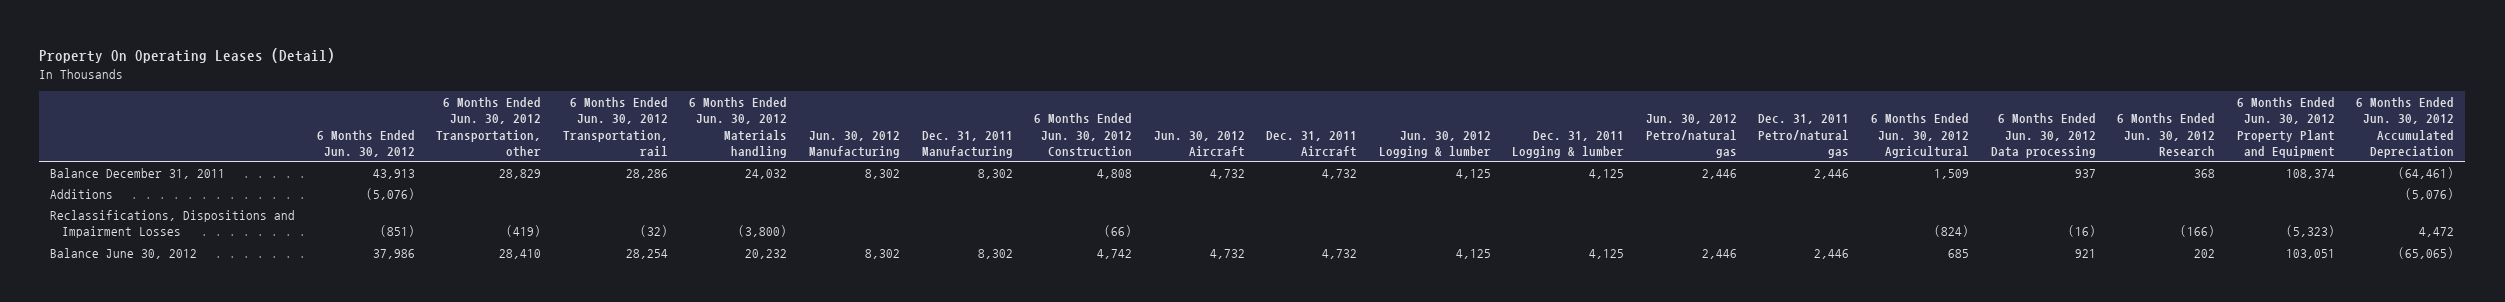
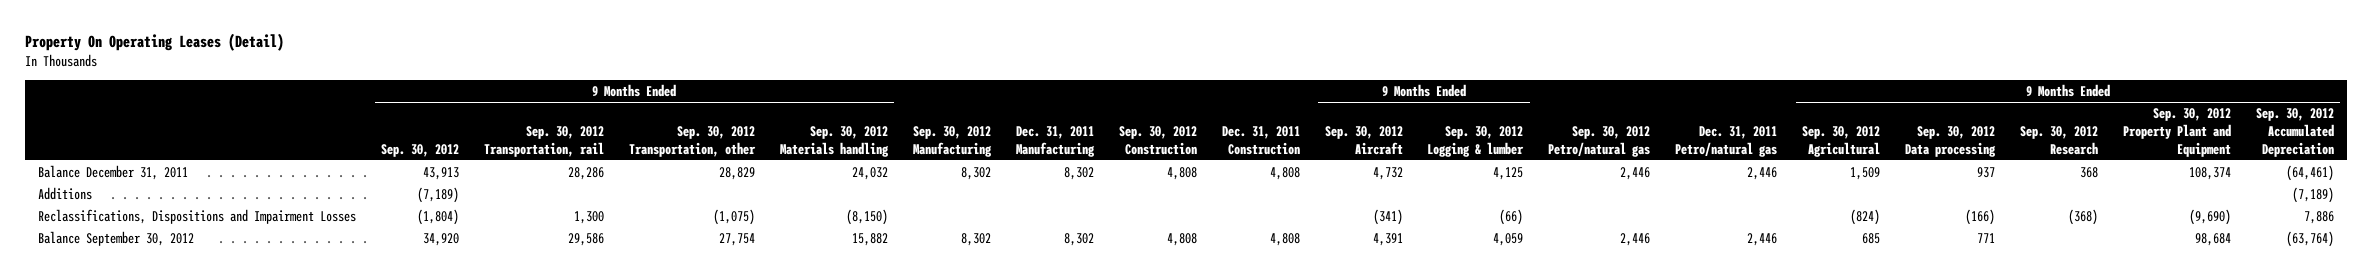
- | 6 Months Ended Jun. 30, 2012 | 6 Months Ended Jun. 30, 2012 Transportation, other | 6 Months Ended Jun. 30, 2012 Transportation, rail | 6 Months Ended Jun. 30, 2012 Materials handling | Jun. 30, 2012 Manufacturing | Dec. 31, 2011 Manufacturing | 6 Months Ended Jun. 30, 2012 Construction | Jun. 30, 2012 Aircraft | Dec. 31, 2011 Aircraft | Jun. 30, 2012 Logging & lumber | Dec. 31, 2011 Logging & lumber | Jun. 30, 2012 Petro/natural gas | Dec. 31, 2011 Petro/natural gas | 6 Months Ended Jun. 30, 2012 Agricultural | 6 Months Ended Jun. 30, 2012 Data processing | 6 Months Ended Jun. 30, 2012 Research | 6 Months Ended Jun. 30, 2012 Property Plant and Equipment | 6 Months Ended Jun. 30, 2012 Accumulated Depreciation
+ | 9 Months Ended Sep. 30, 2012 | 9 Months Ended Sep. 30, 2012 Transportation, rail | 9 Months Ended Sep. 30, 2012 Transportation, other | 9 Months Ended Sep. 30, 2012 Materials handling | Sep. 30, 2012 Manufacturing | Dec. 31, 2011 Manufacturing | Sep. 30, 2012 Construction | Dec. 31, 2011 Construction | 9 Months Ended Sep. 30, 2012 Aircraft | 9 Months Ended Sep. 30, 2012 Logging & lumber | Sep. 30, 2012 Petro/natural gas | Dec. 31, 2011 Petro/natural gas | 9 Months Ended Sep. 30, 2012 Agricultural | 9 Months Ended Sep. 30, 2012 Data processing | 9 Months Ended Sep. 30, 2012 Research | 9 Months Ended Sep. 30, 2012 Property Plant and Equipment | 9 Months Ended Sep. 30, 2012 Accumulated Depreciation
- Balance June 30, 2012 | 37,986 | 28,410 | 28,254 | 20,232 | 8,302 | 8,302 | 4,742 | 4,732 | 4,732 | 4,125 | 4,125 | 2,446 | 2,446 | 685 | 921 | 202 | 103,051 | (65,065)
+ Balance September 30, 2012 | 34,920 | 29,586 | 27,754 | 15,882 | 8,302 | 8,302 | 4,808 | 4,808 | 4,391 | 4,059 | 2,446 | 2,446 | 685 | 771 | | 98,684 | (63,764)

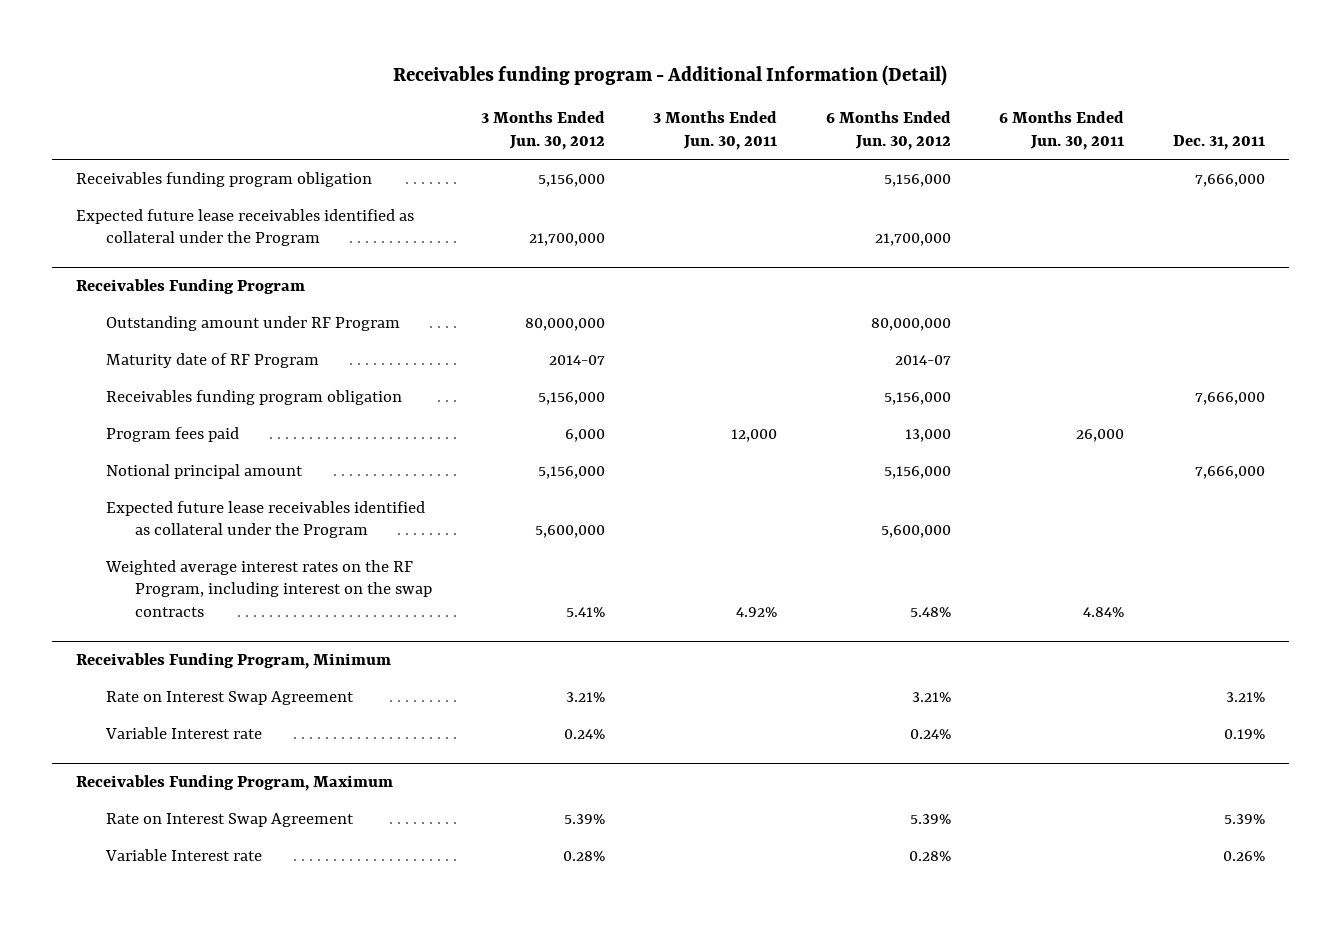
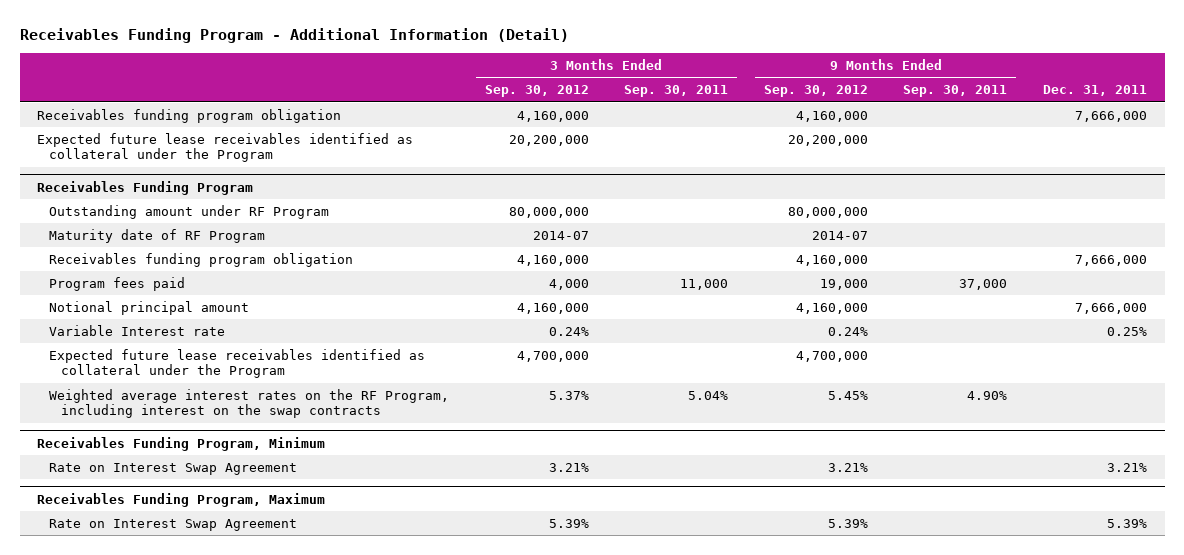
- Receivables funding program - Additional Information (Detail)
+ Receivables Funding Program - Additional Information (Detail)
- | 3 Months Ended Jun. 30, 2012 | 3 Months Ended Jun. 30, 2011 | 6 Months Ended Jun. 30, 2012 | 6 Months Ended Jun. 30, 2011 | Dec. 31, 2011
+ | 3 Months Ended Sep. 30, 2012 | 3 Months Ended Sep. 30, 2011 | 9 Months Ended Sep. 30, 2012 | 9 Months Ended Sep. 30, 2011 | Dec. 31, 2011
@ Receivables Funding Program
+ Variable Interest rate | 0.24% | | 0.24% | | 0.25%
@ Receivables Funding Program, Minimum
- Variable Interest rate | 0.24% | | 0.24% | | 0.19%
@ Receivables Funding Program, Maximum
- Variable Interest rate | 0.28% | | 0.28% | | 0.26%

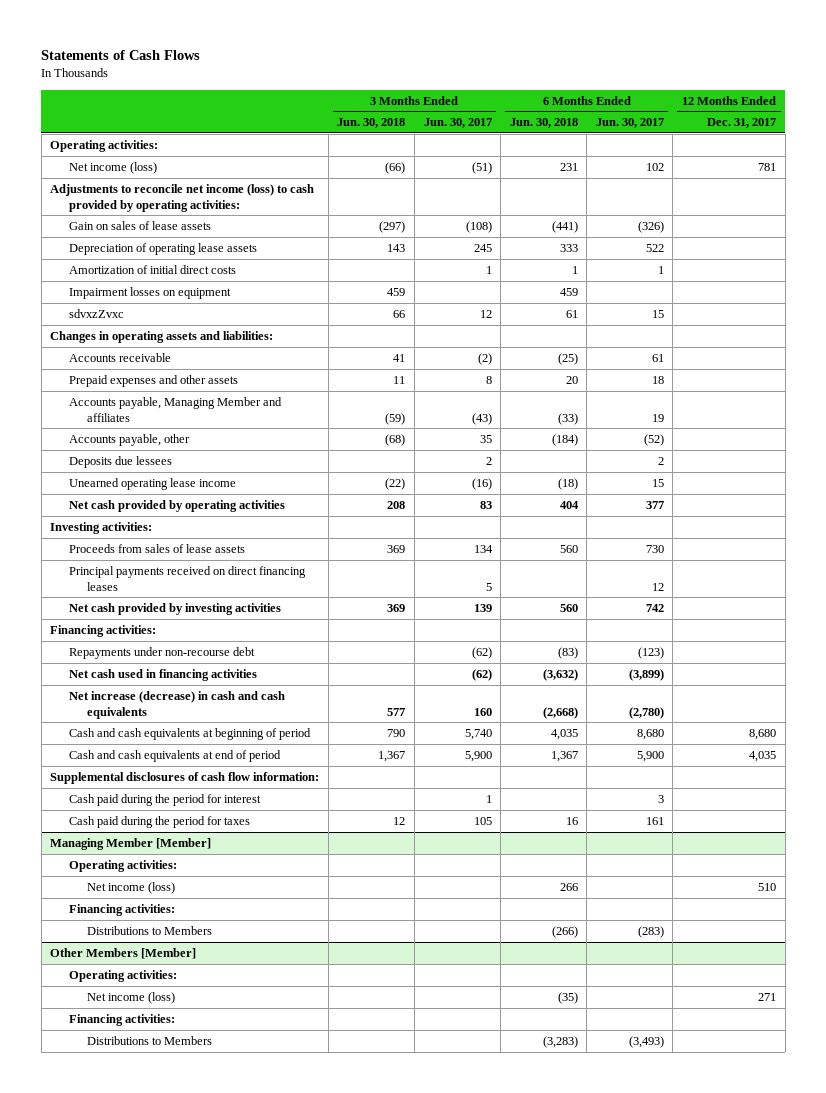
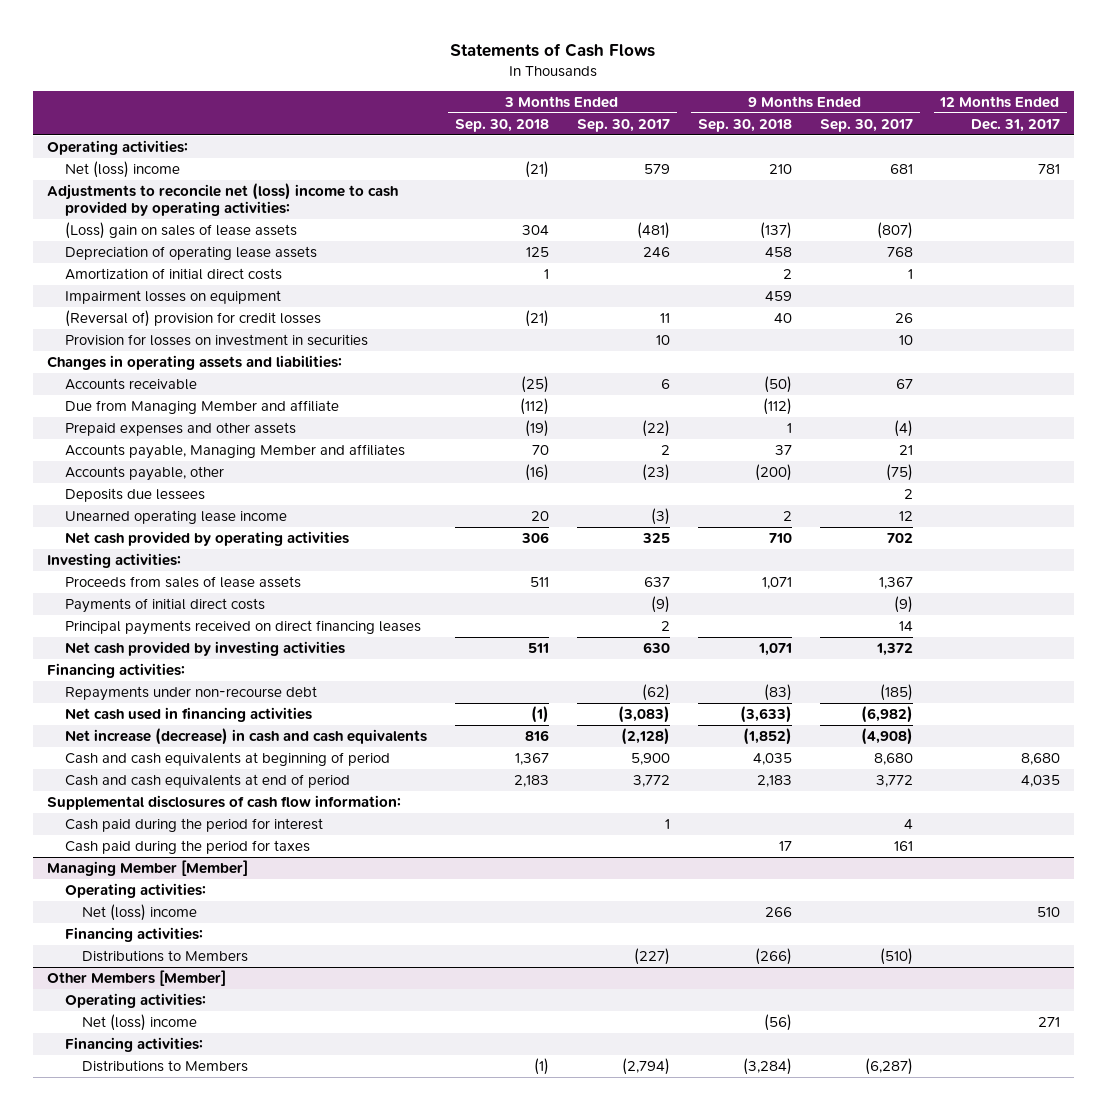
- | 3 Months Ended Jun. 30, 2018 | 3 Months Ended Jun. 30, 2017 | 6 Months Ended Jun. 30, 2018 | 6 Months Ended Jun. 30, 2017 | 12 Months Ended Dec. 31, 2017
+ | 3 Months Ended Sep. 30, 2018 | 3 Months Ended Sep. 30, 2017 | 9 Months Ended Sep. 30, 2018 | 9 Months Ended Sep. 30, 2017 | 12 Months Ended Dec. 31, 2017
- Net income (loss) | (66) | (51) | 231 | 102 | 781
- Adjustments to reconcile net income (loss) to cash provided by operating activities:
- Gain on sales of lease assets | (297) | (108) | (441) | (326) |
+ Net (loss) income | (21) | 579 | 210 | 681 | 781
+ Adjustments to reconcile net (loss) income to cash provided by operating activities:
+ (Loss) gain on sales of lease assets | 304 | (481) | (137) | (807) |
- sdvxzZvxc | 66 | 12 | 61 | 15 |
+ (Reversal of) provision for credit losses | (21) | 11 | 40 | 26 |
+ Provision for losses on investment in securities | | 10 | | 10 |
+ Due from Managing Member and affiliate | (112) | | (112) | |
+ Payments of initial direct costs | | (9) | | (9) |
@ Managing Member [Member]
- Net income (loss) | | | 266 | | 510
+ Net (loss) income | | | 266 | | 510
@ Other Members [Member]
- Net income (loss) | | | (35) | | 271
+ Net (loss) income | | | (56) | | 271

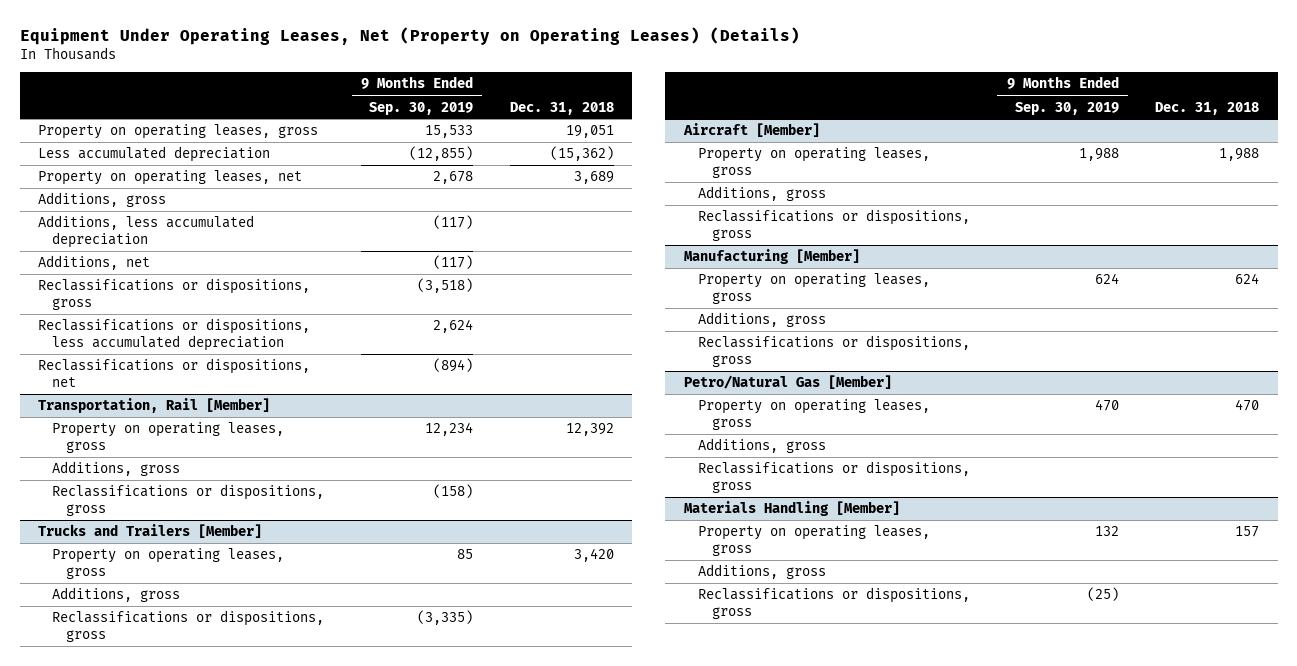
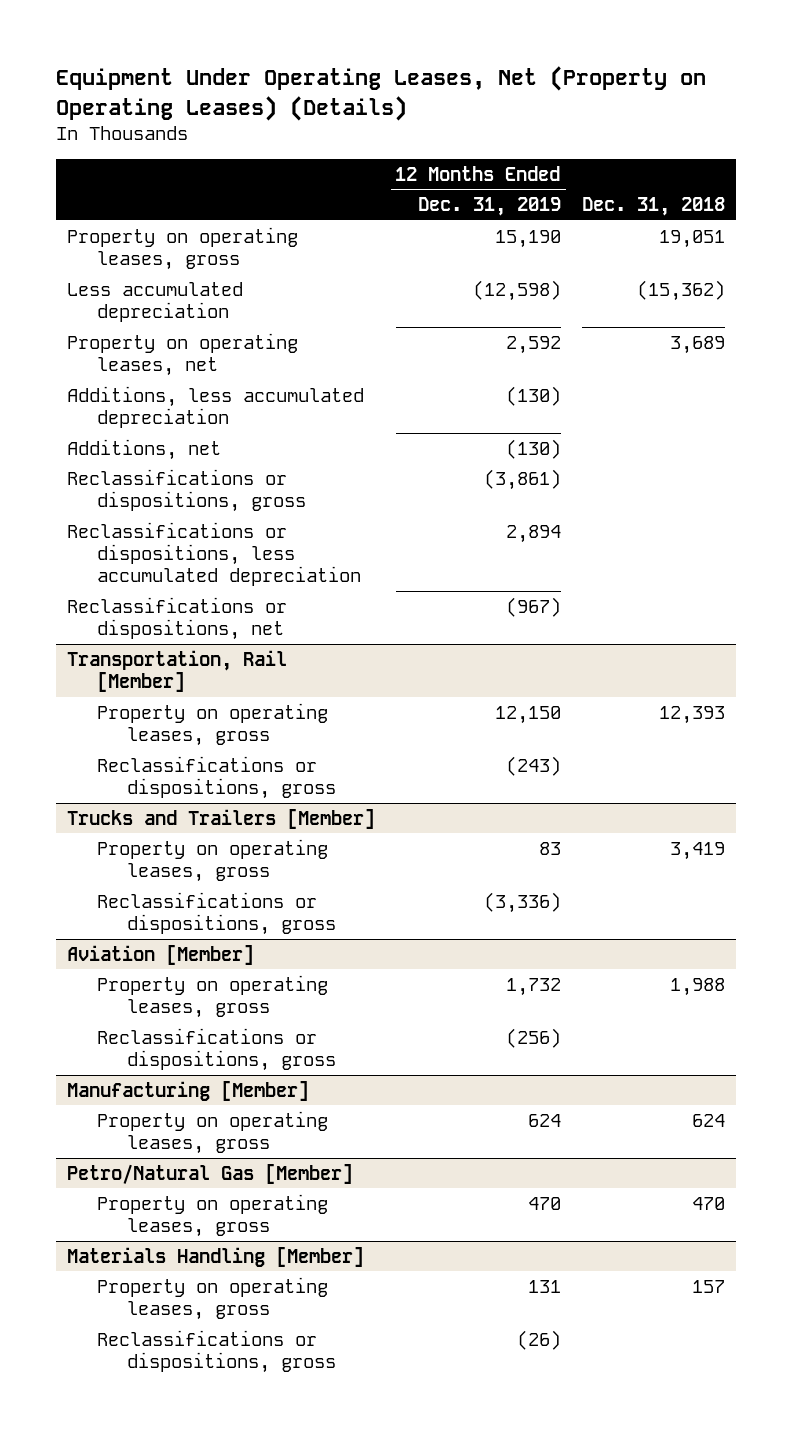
- | 9 Months Ended Sep. 30, 2019 | Dec. 31, 2018
+ | 12 Months Ended Dec. 31, 2019 | Dec. 31, 2018
- Additions, gross
@ Transportation, Rail [Member]
- Property on operating leases, gross | 12,234 | 12,392
- Additions, gross
+ Property on operating leases, gross | 12,150 | 12,393
@ Trucks and Trailers [Member]
- Property on operating leases, gross | 85 | 3,420
- Additions, gross
+ Property on operating leases, gross | 83 | 3,419
- Aircraft [Member]
+ Aviation [Member]
- Additions, gross
@ Manufacturing [Member]
- Additions, gross
- Reclassifications or dispositions, gross
@ Petro/Natural Gas [Member]
- Additions, gross
- Reclassifications or dispositions, gross
@ Materials Handling [Member]
- Additions, gross

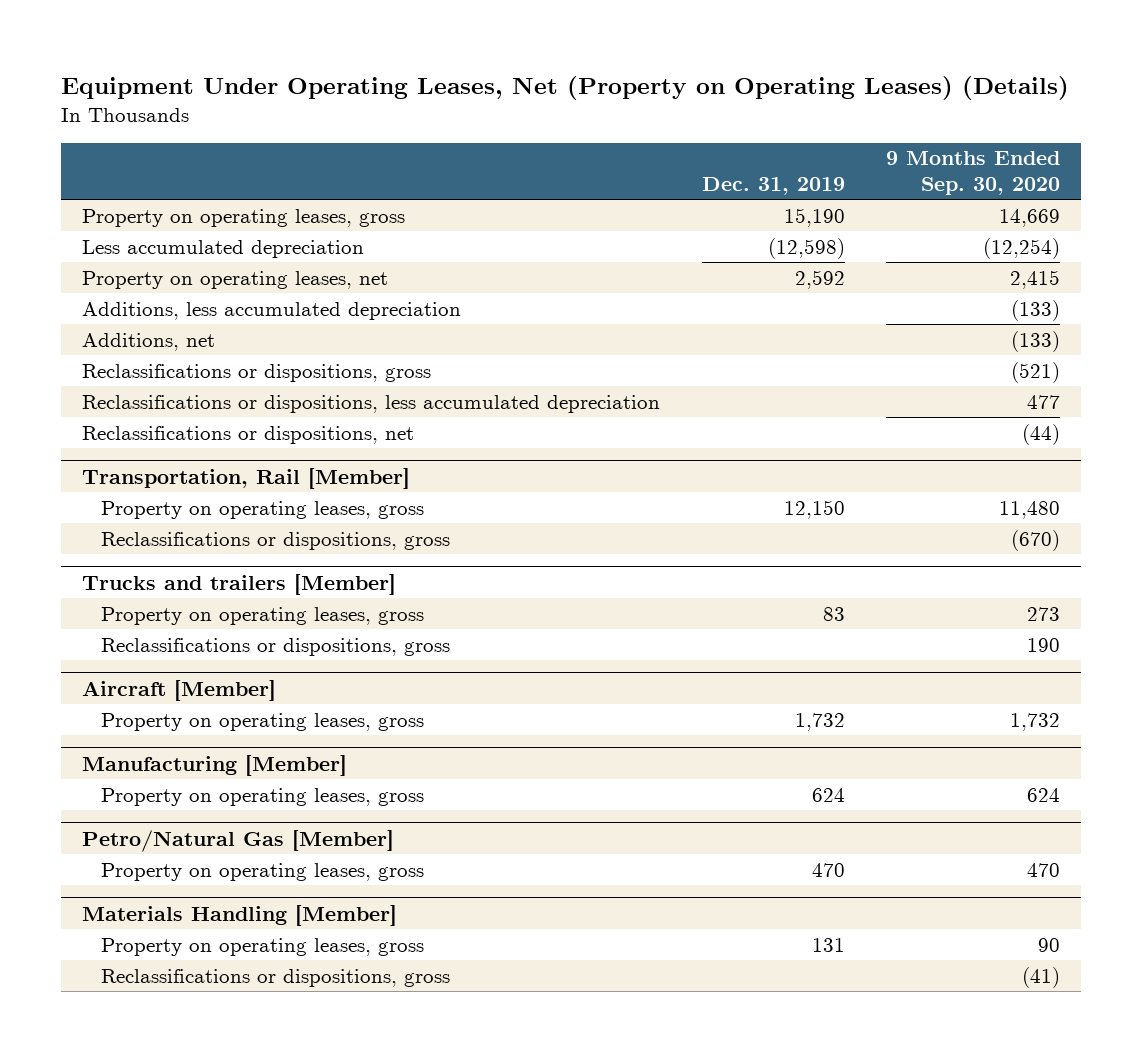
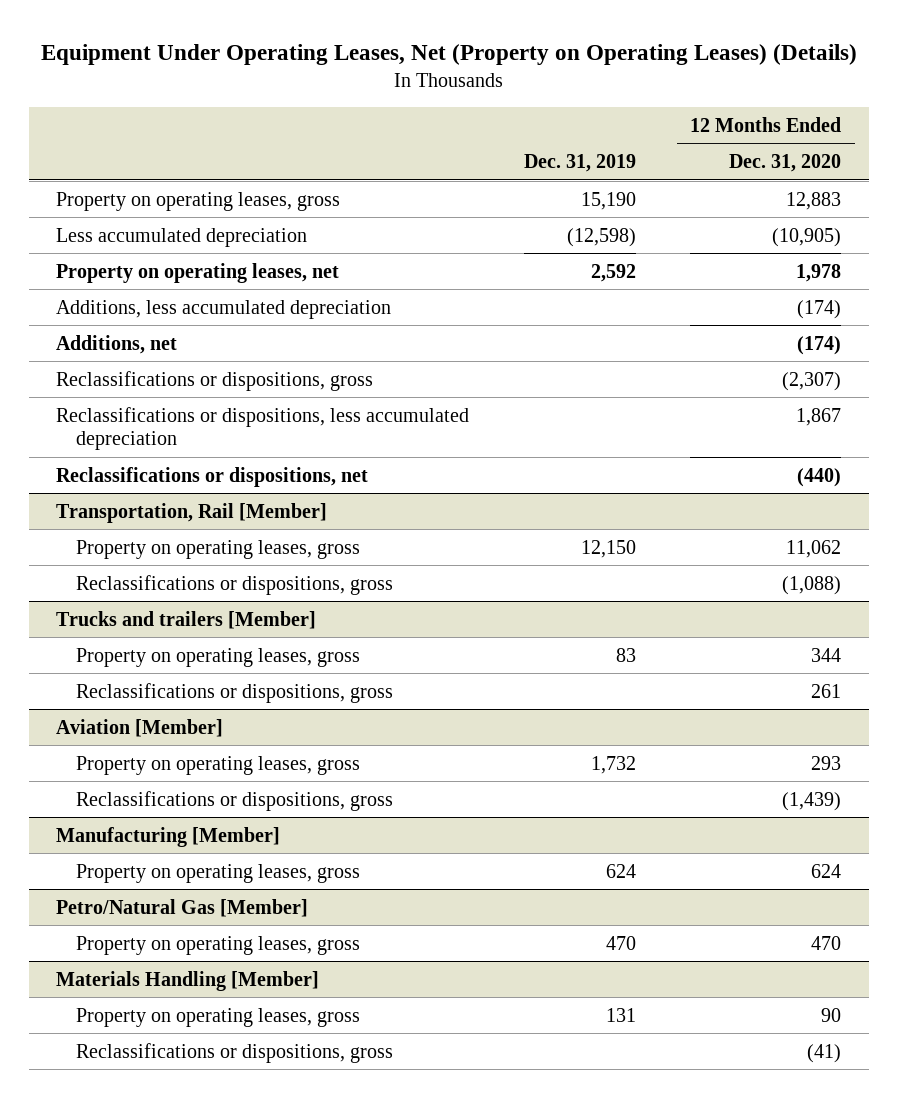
- | Dec. 31, 2019 | 9 Months Ended Sep. 30, 2020
+ | Dec. 31, 2019 | 12 Months Ended Dec. 31, 2020
- Aircraft [Member]
+ Aviation [Member]
+ Reclassifications or dispositions, gross | | (1,439)

